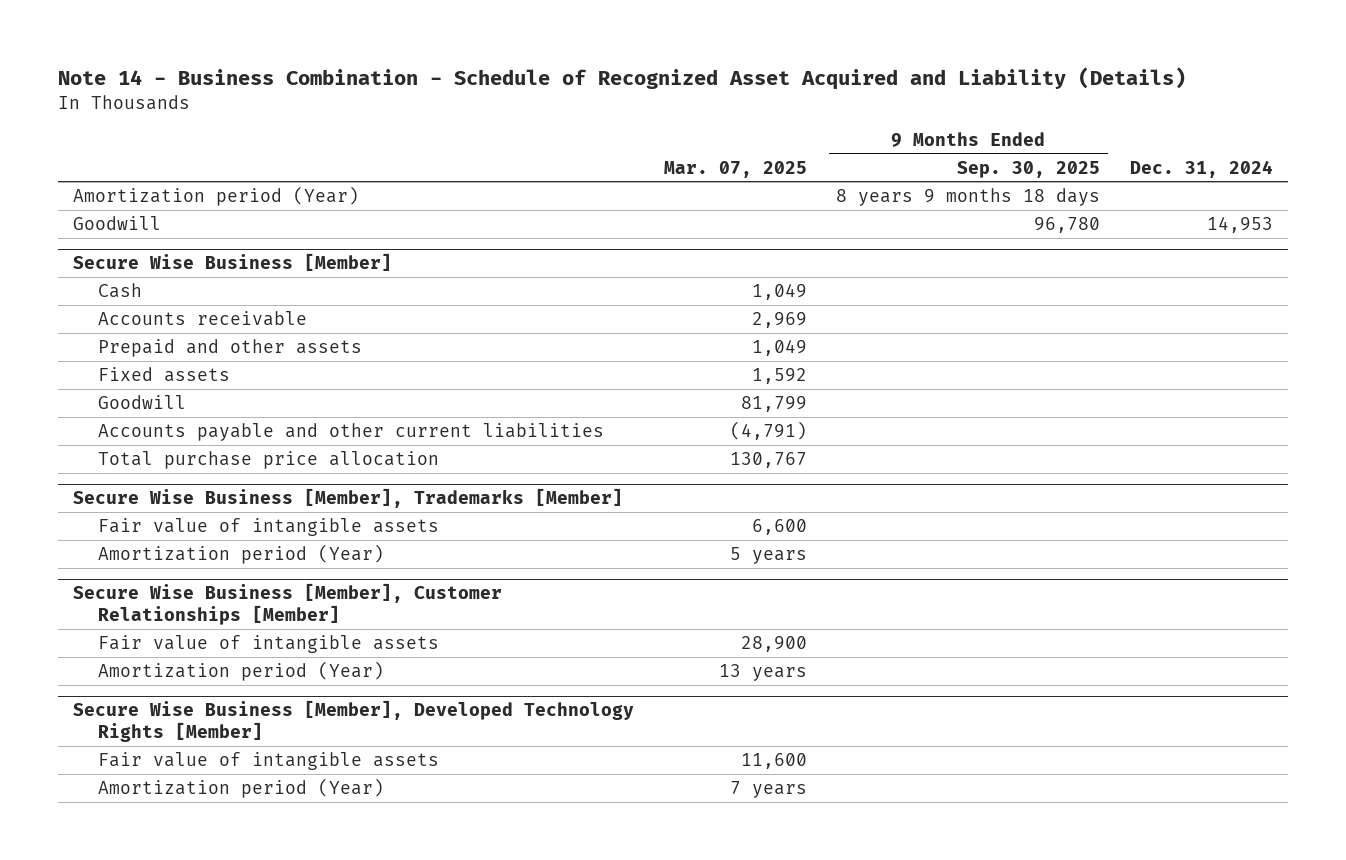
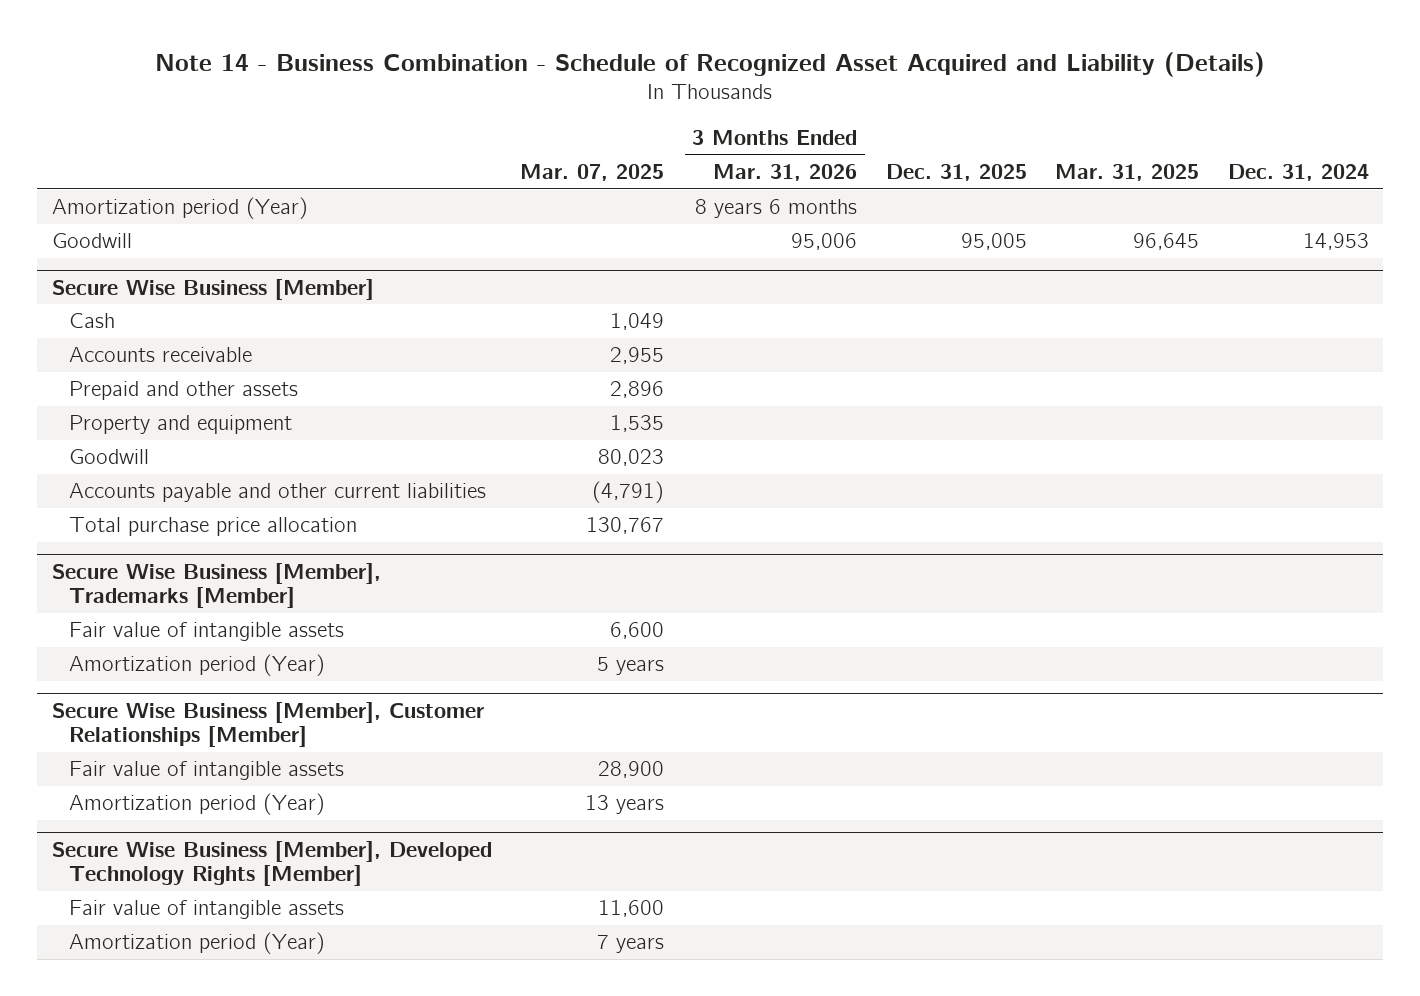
- | Mar. 07, 2025 | 9 Months Ended Sep. 30, 2025 | Dec. 31, 2024
+ | Mar. 07, 2025 | 3 Months Ended Mar. 31, 2026 | Dec. 31, 2025 | Mar. 31, 2025 | Dec. 31, 2024
@ Secure Wise Business [Member]
- Accounts receivable | 2,969 | |
- Prepaid and other assets | 1,049 | |
- Fixed assets | 1,592 | |
- Goodwill | 81,799 | |
+ Accounts receivable | 2,955 | | | |
+ Prepaid and other assets | 2,896 | | | |
+ Property and equipment | 1,535 | | | |
+ Goodwill | 80,023 | | | |

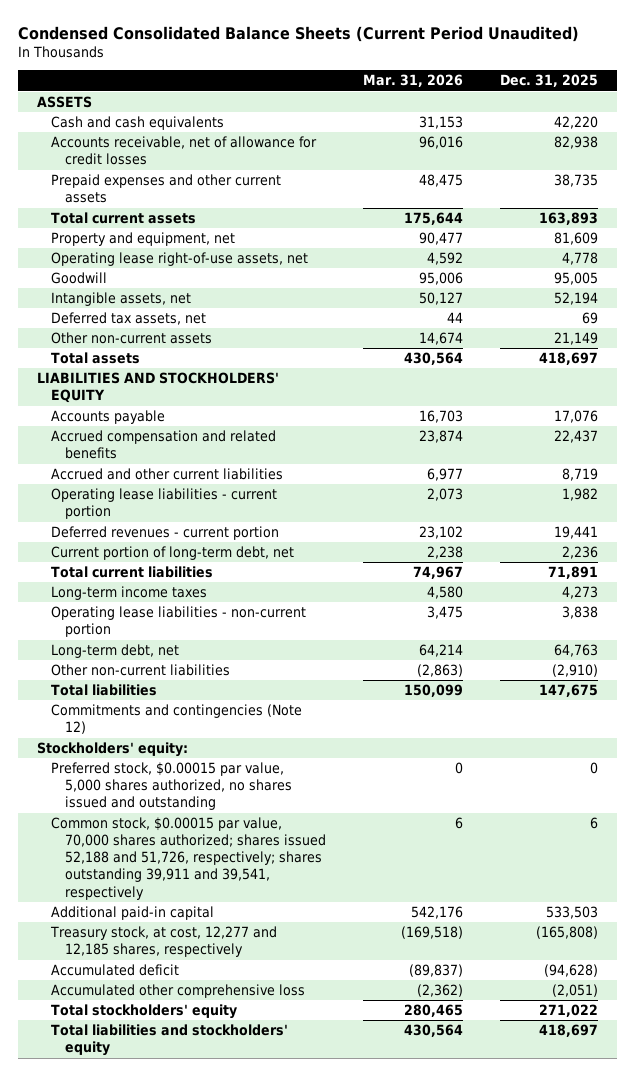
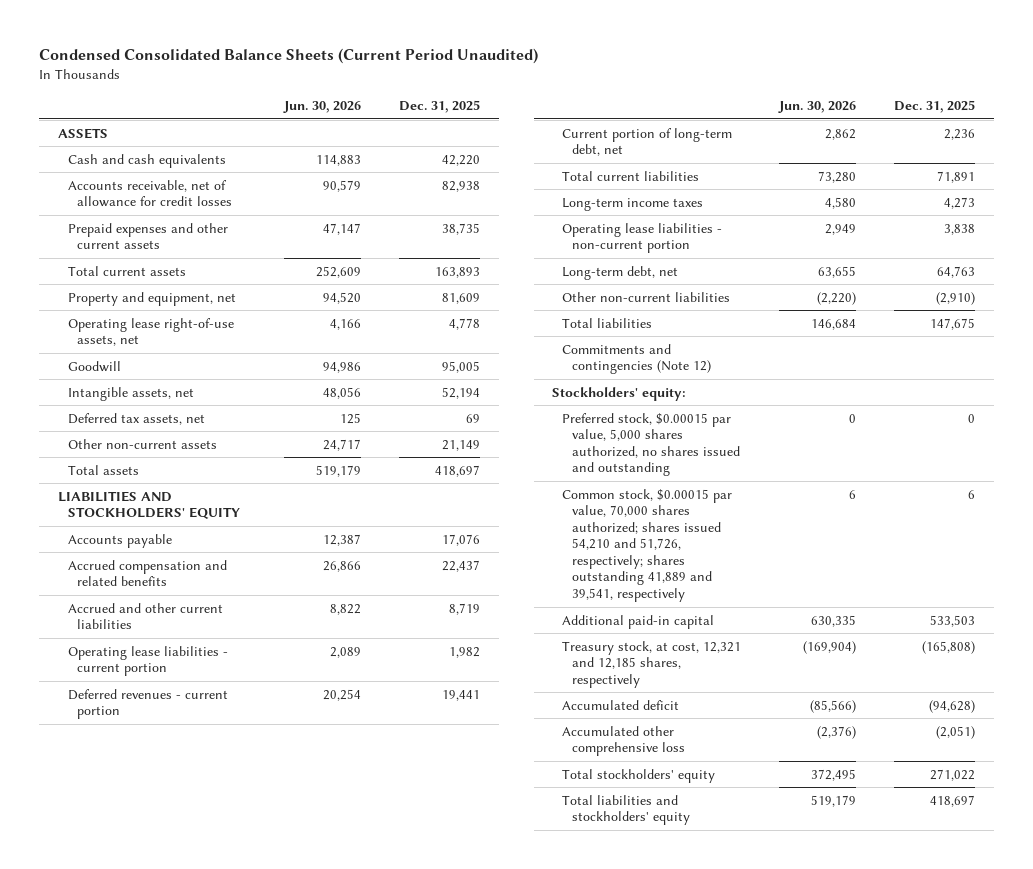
- | Mar. 31, 2026 | Dec. 31, 2025
+ | Jun. 30, 2026 | Dec. 31, 2025
- Common stock, $0.00015 par value, 70,000 shares authorized; shares issued 52,188 and 51,726, respectively; shares outstanding 39,911 and 39,541, respectively | 6 | 6
+ Common stock, $0.00015 par value, 70,000 shares authorized; shares issued 54,210 and 51,726, respectively; shares outstanding 41,889 and 39,541, respectively | 6 | 6
- Treasury stock, at cost, 12,277 and 12,185 shares, respectively | (169,518) | (165,808)
+ Treasury stock, at cost, 12,321 and 12,185 shares, respectively | (169,904) | (165,808)

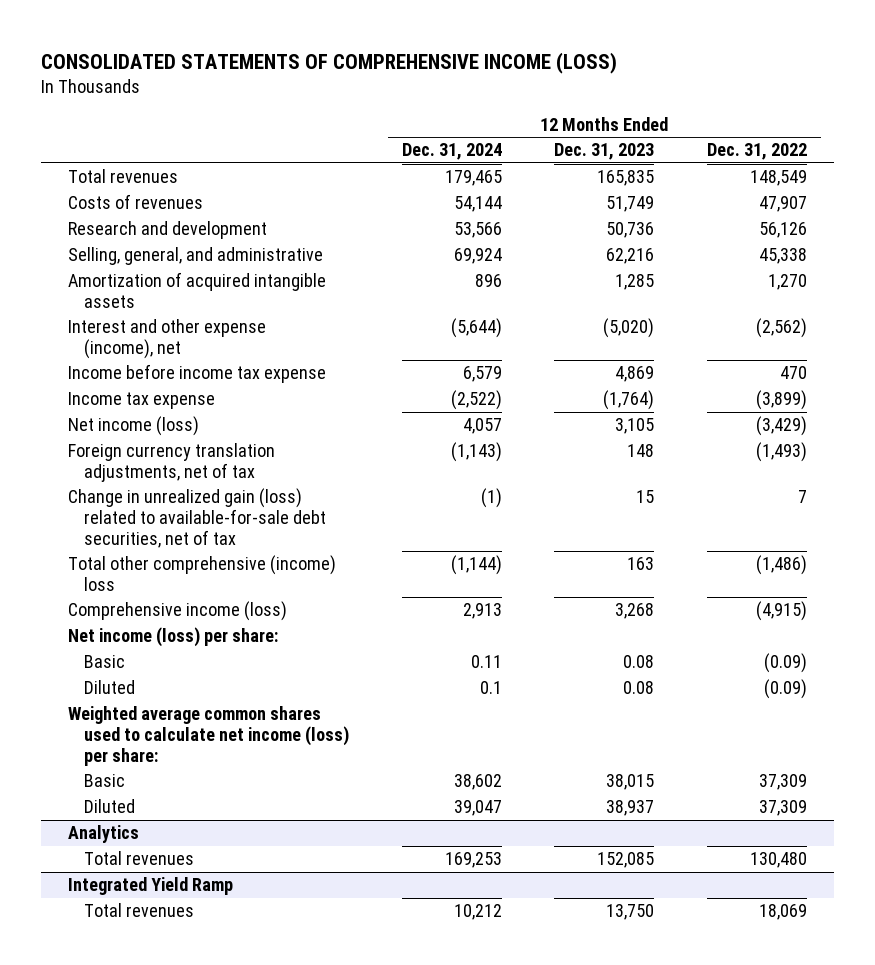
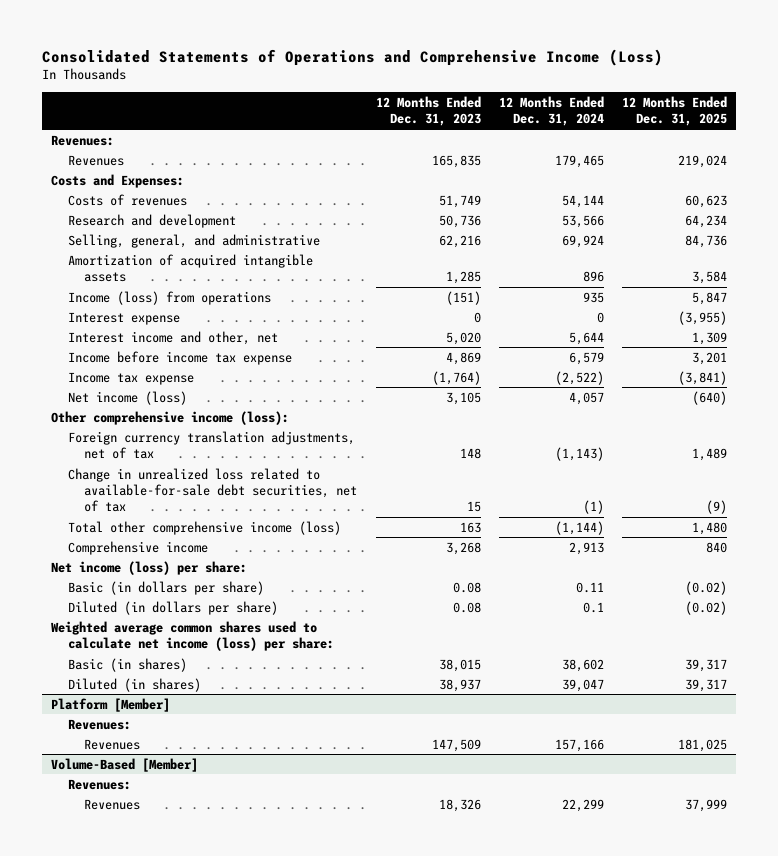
- CONSOLIDATED STATEMENTS OF COMPREHENSIVE INCOME (LOSS)
+ Consolidated Statements of Operations and Comprehensive Income (Loss)
- | 12 Months Ended Dec. 31, 2024 | 12 Months Ended Dec. 31, 2023 | 12 Months Ended Dec. 31, 2022
+ | 12 Months Ended Dec. 31, 2023 | 12 Months Ended Dec. 31, 2024 | 12 Months Ended Dec. 31, 2025
- Total revenues | 179,465 | 165,835 | 148,549
+ Revenues:
+ Revenues | 165,835 | 179,465 | 219,024
+ Costs and Expenses:
- Interest and other expense (income), net | (5,644) | (5,020) | (2,562)
+ Income (loss) from operations | (151) | 935 | 5,847
+ Interest expense | 0 | 0 | (3,955)
+ Interest income and other, net | 5,020 | 5,644 | 1,309
+ Other comprehensive income (loss):
- Change in unrealized gain (loss) related to available-for-sale debt securities, net of tax | (1) | 15 | 7
- Total other comprehensive (income) loss | (1,144) | 163 | (1,486)
- Comprehensive income (loss) | 2,913 | 3,268 | (4,915)
+ Change in unrealized loss related to available-for-sale debt securities, net of tax | 15 | (1) | (9)
+ Total other comprehensive income (loss) | 163 | (1,144) | 1,480
+ Comprehensive income | 3,268 | 2,913 | 840
- Basic | 0.11 | 0.08 | (0.09)
- Diluted | 0.1 | 0.08 | (0.09)
+ Basic (in dollars per share) | 0.08 | 0.11 | (0.02)
+ Diluted (in dollars per share) | 0.08 | 0.1 | (0.02)
- Basic | 38,602 | 38,015 | 37,309
- Diluted | 39,047 | 38,937 | 37,309
- Analytics
- Total revenues | 169,253 | 152,085 | 130,480
- Integrated Yield Ramp
- Total revenues | 10,212 | 13,750 | 18,069
+ Basic (in shares) | 38,015 | 38,602 | 39,317
+ Diluted (in shares) | 38,937 | 39,047 | 39,317
+ Platform [Member]
+ Revenues:
+ Revenues | 147,509 | 157,166 | 181,025
+ Volume-Based [Member]
+ Revenues:
+ Revenues | 18,326 | 22,299 | 37,999

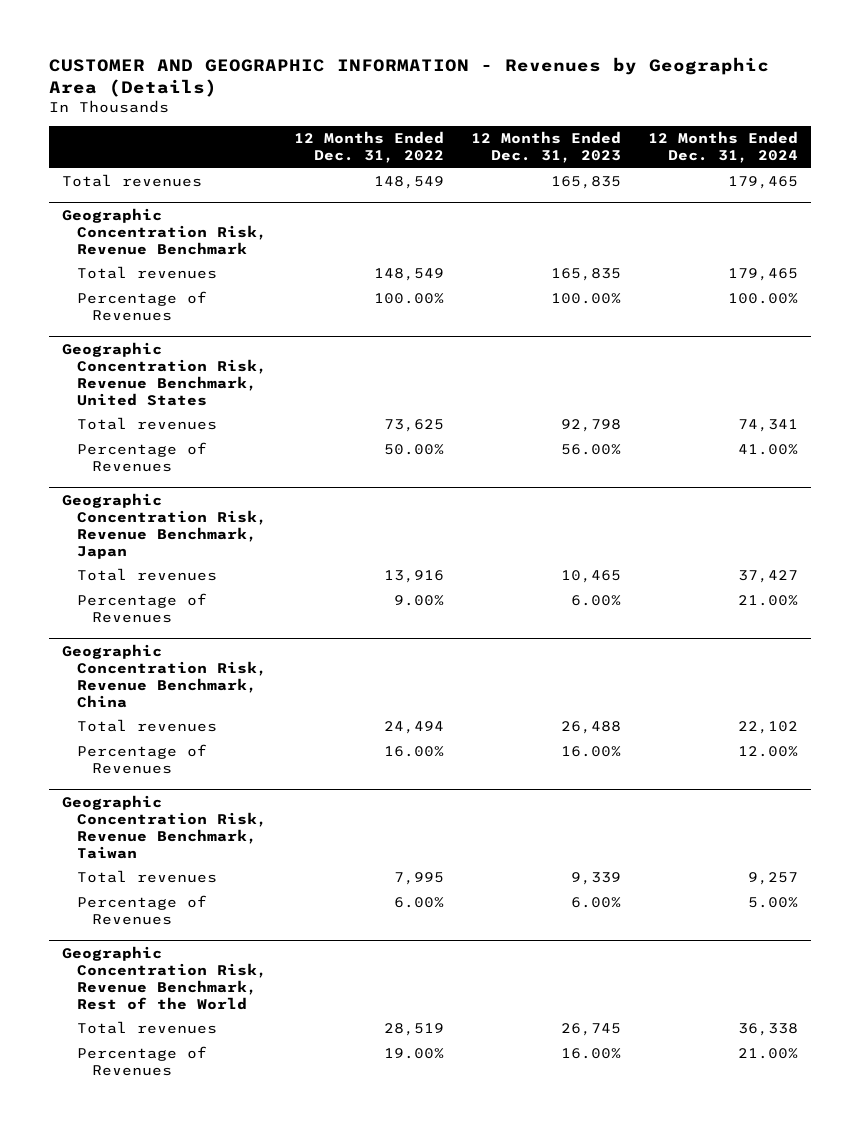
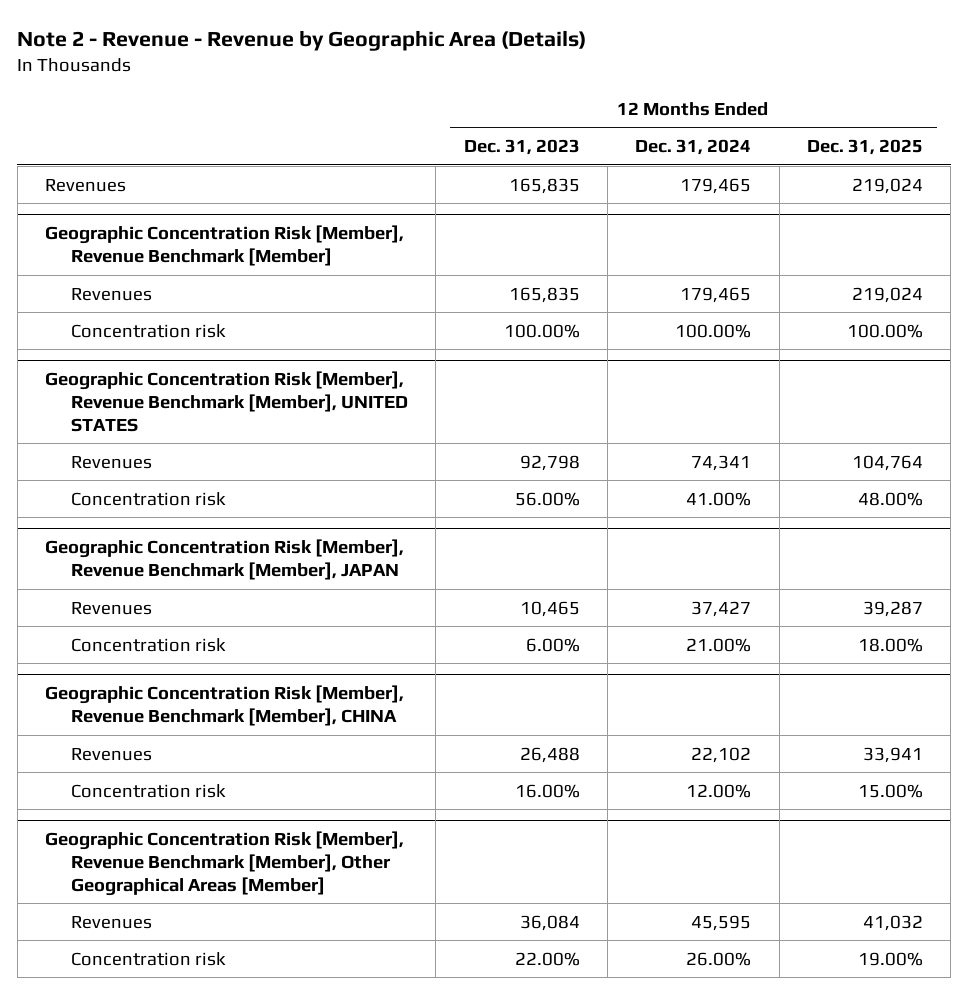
- CUSTOMER AND GEOGRAPHIC INFORMATION - Revenues by Geographic Area (Details)
+ Note 2 - Revenue - Revenue by Geographic Area (Details)
- | 12 Months Ended Dec. 31, 2022 | 12 Months Ended Dec. 31, 2023 | 12 Months Ended Dec. 31, 2024
+ | 12 Months Ended Dec. 31, 2023 | 12 Months Ended Dec. 31, 2024 | 12 Months Ended Dec. 31, 2025
- Total revenues | 148,549 | 165,835 | 179,465
- Geographic Concentration Risk, Revenue Benchmark
- Total revenues | 148,549 | 165,835 | 179,465
- Percentage of Revenues | 100.00% | 100.00% | 100.00%
- Geographic Concentration Risk, Revenue Benchmark, United States
- Total revenues | 73,625 | 92,798 | 74,341
- Percentage of Revenues | 50.00% | 56.00% | 41.00%
- Geographic Concentration Risk, Revenue Benchmark, Japan
- Total revenues | 13,916 | 10,465 | 37,427
- Percentage of Revenues | 9.00% | 6.00% | 21.00%
- Geographic Concentration Risk, Revenue Benchmark, China
- Total revenues | 24,494 | 26,488 | 22,102
- Percentage of Revenues | 16.00% | 16.00% | 12.00%
- Geographic Concentration Risk, Revenue Benchmark, Taiwan
- Total revenues | 7,995 | 9,339 | 9,257
- Percentage of Revenues | 6.00% | 6.00% | 5.00%
- Geographic Concentration Risk, Revenue Benchmark, Rest of the World
- Total revenues | 28,519 | 26,745 | 36,338
- Percentage of Revenues | 19.00% | 16.00% | 21.00%
+ Revenues | 165,835 | 179,465 | 219,024
+ Geographic Concentration Risk [Member], Revenue Benchmark [Member]
+ Revenues | 165,835 | 179,465 | 219,024
+ Concentration risk | 100.00% | 100.00% | 100.00%
+ Geographic Concentration Risk [Member], Revenue Benchmark [Member], UNITED STATES
+ Revenues | 92,798 | 74,341 | 104,764
+ Concentration risk | 56.00% | 41.00% | 48.00%
+ Geographic Concentration Risk [Member], Revenue Benchmark [Member], JAPAN
+ Revenues | 10,465 | 37,427 | 39,287
+ Concentration risk | 6.00% | 21.00% | 18.00%
+ Geographic Concentration Risk [Member], Revenue Benchmark [Member], CHINA
+ Revenues | 26,488 | 22,102 | 33,941
+ Concentration risk | 16.00% | 12.00% | 15.00%
+ Geographic Concentration Risk [Member], Revenue Benchmark [Member], Other Geographical Areas [Member]
+ Revenues | 36,084 | 45,595 | 41,032
+ Concentration risk | 22.00% | 26.00% | 19.00%

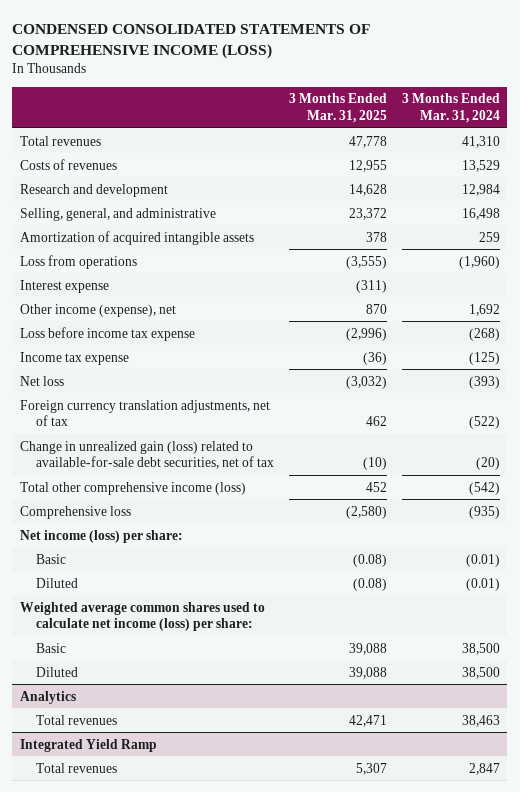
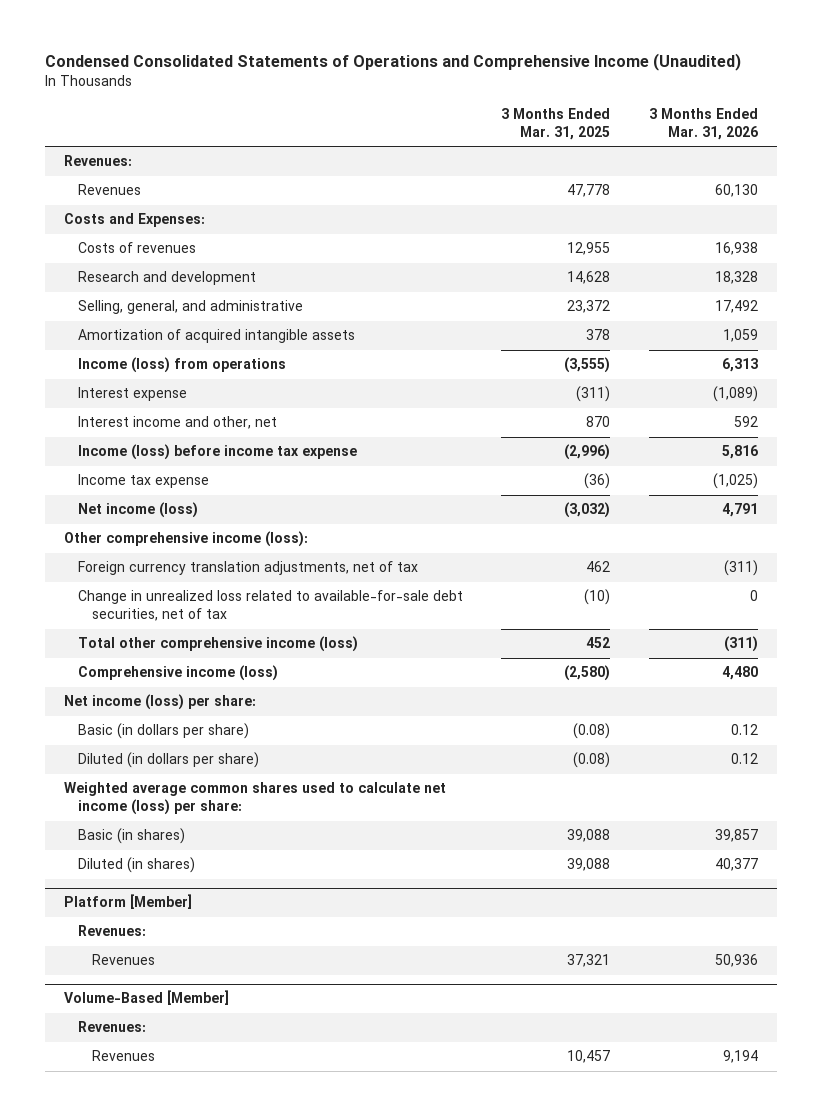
- CONDENSED CONSOLIDATED STATEMENTS OF COMPREHENSIVE INCOME (LOSS)
+ Condensed Consolidated Statements of Operations and Comprehensive Income (Unaudited)
- | 3 Months Ended Mar. 31, 2025 | 3 Months Ended Mar. 31, 2024
+ | 3 Months Ended Mar. 31, 2025 | 3 Months Ended Mar. 31, 2026
- Total revenues | 47,778 | 41,310
+ Revenues:
+ Revenues | 47,778 | 60,130
+ Costs and Expenses:
- Loss from operations | (3,555) | (1,960)
+ Income (loss) from operations | (3,555) | 6,313
- Other income (expense), net | 870 | 1,692
- Loss before income tax expense | (2,996) | (268)
+ Interest income and other, net | 870 | 592
+ Income (loss) before income tax expense | (2,996) | 5,816
- Net loss | (3,032) | (393)
+ Net income (loss) | (3,032) | 4,791
+ Other comprehensive income (loss):
- Change in unrealized gain (loss) related to available-for-sale debt securities, net of tax | (10) | (20)
+ Change in unrealized loss related to available-for-sale debt securities, net of tax | (10) | 0
- Comprehensive loss | (2,580) | (935)
+ Comprehensive income (loss) | (2,580) | 4,480
- Basic | (0.08) | (0.01)
- Diluted | (0.08) | (0.01)
+ Basic (in dollars per share) | (0.08) | 0.12
+ Diluted (in dollars per share) | (0.08) | 0.12
- Basic | 39,088 | 38,500
- Diluted | 39,088 | 38,500
- Analytics
- Total revenues | 42,471 | 38,463
- Integrated Yield Ramp
- Total revenues | 5,307 | 2,847
+ Basic (in shares) | 39,088 | 39,857
+ Diluted (in shares) | 39,088 | 40,377
+ Platform [Member]
+ Revenues:
+ Revenues | 37,321 | 50,936
+ Volume-Based [Member]
+ Revenues:
+ Revenues | 10,457 | 9,194

